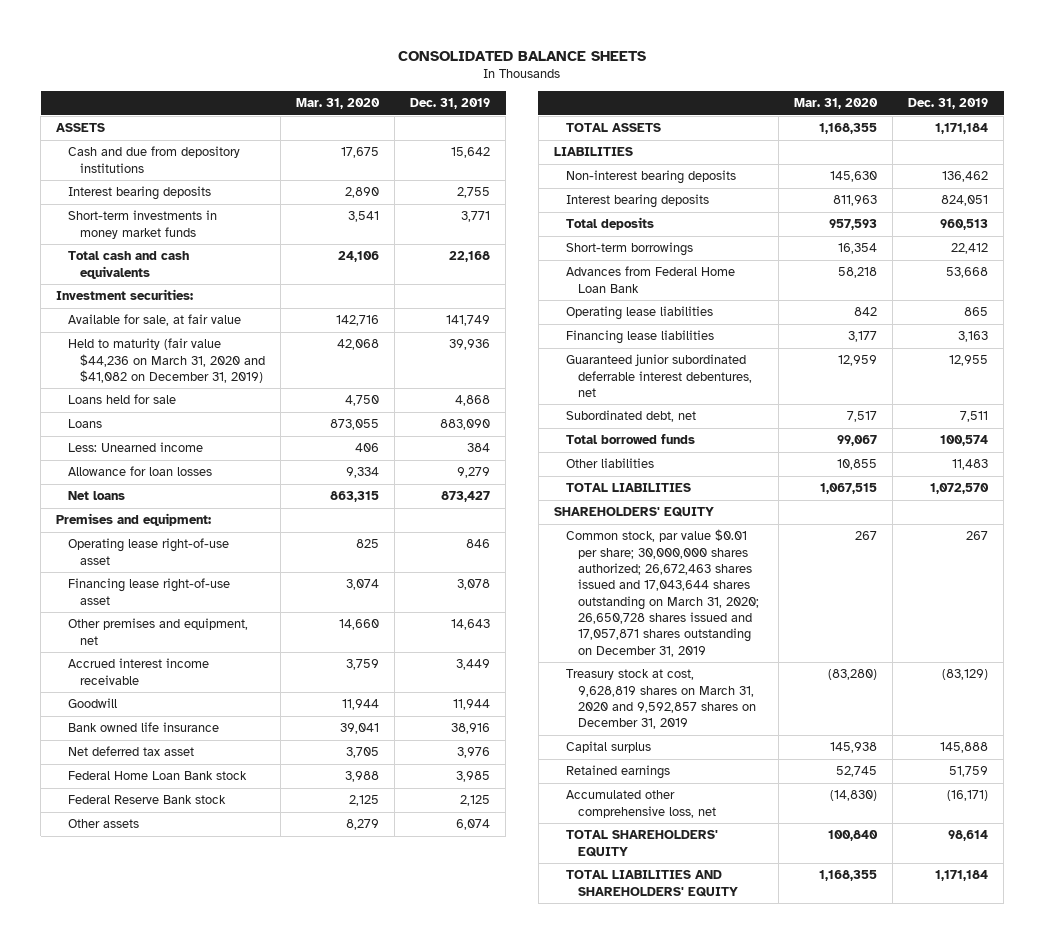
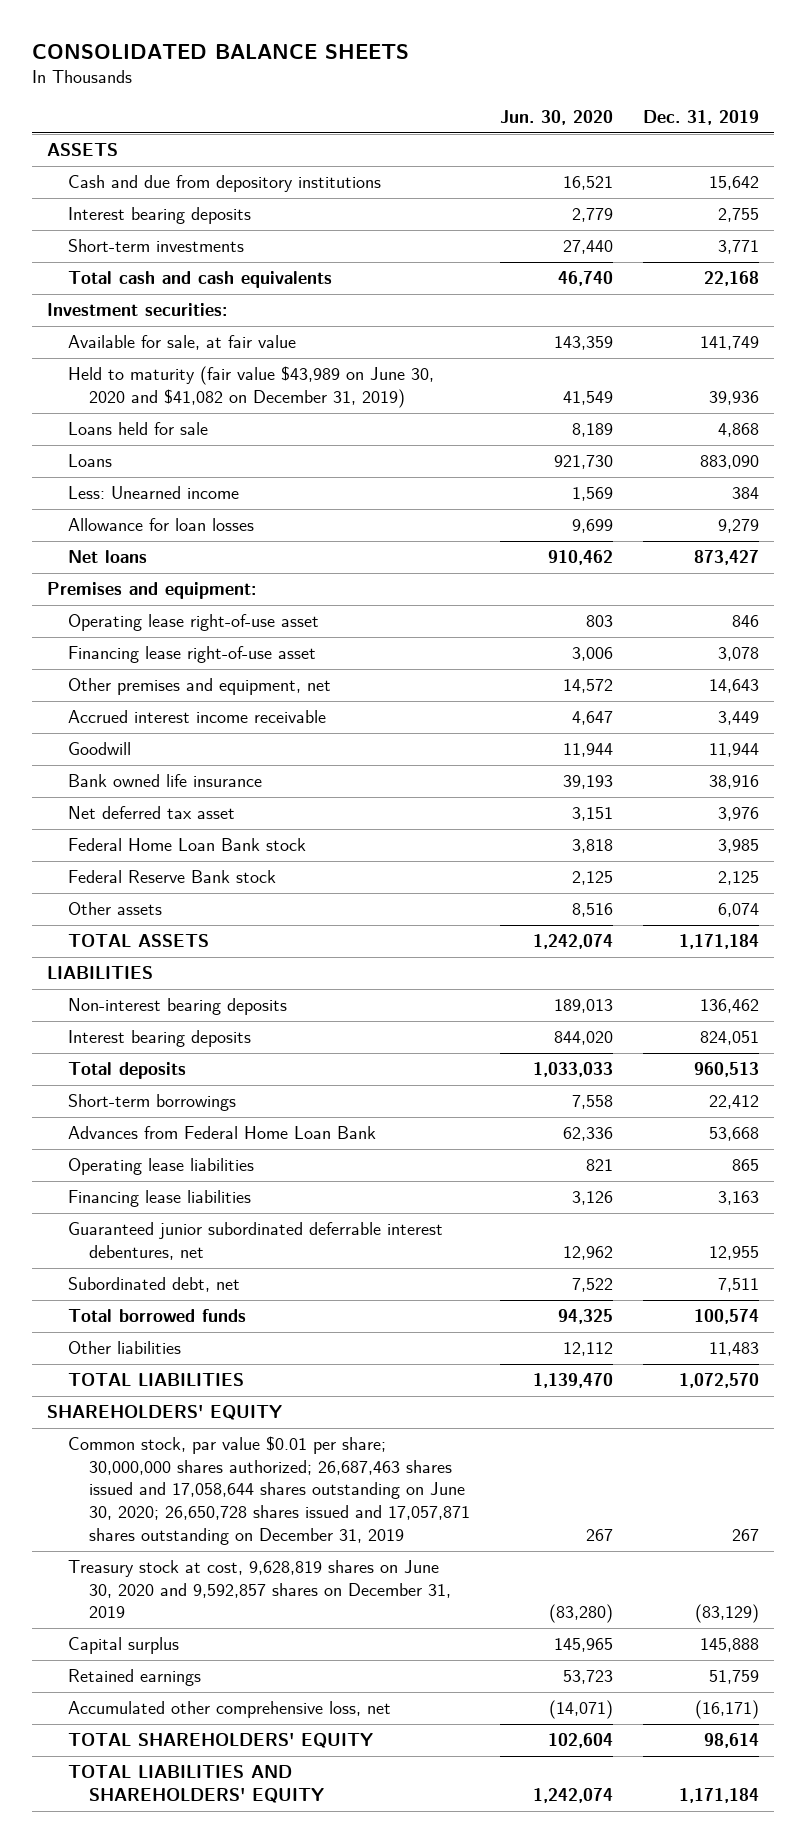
- | Mar. 31, 2020 | Dec. 31, 2019
+ | Jun. 30, 2020 | Dec. 31, 2019
- Short-term investments in money market funds | 3,541 | 3,771
+ Short-term investments | 27,440 | 3,771
- Held to maturity (fair value $44,236 on March 31, 2020 and $41,082 on December 31, 2019) | 42,068 | 39,936
+ Held to maturity (fair value $43,989 on June 30, 2020 and $41,082 on December 31, 2019) | 41,549 | 39,936
- Common stock, par value $0.01 per share; 30,000,000 shares authorized; 26,672,463 shares issued and 17,043,644 shares outstanding on March 31, 2020; 26,650,728 shares issued and 17,057,871 shares outstanding on December 31, 2019 | 267 | 267
- Treasury stock at cost, 9,628,819 shares on March 31, 2020 and 9,592,857 shares on December 31, 2019 | (83,280) | (83,129)
+ Common stock, par value $0.01 per share; 30,000,000 shares authorized; 26,687,463 shares issued and 17,058,644 shares outstanding on June 30, 2020; 26,650,728 shares issued and 17,057,871 shares outstanding on December 31, 2019 | 267 | 267
+ Treasury stock at cost, 9,628,819 shares on June 30, 2020 and 9,592,857 shares on December 31, 2019 | (83,280) | (83,129)

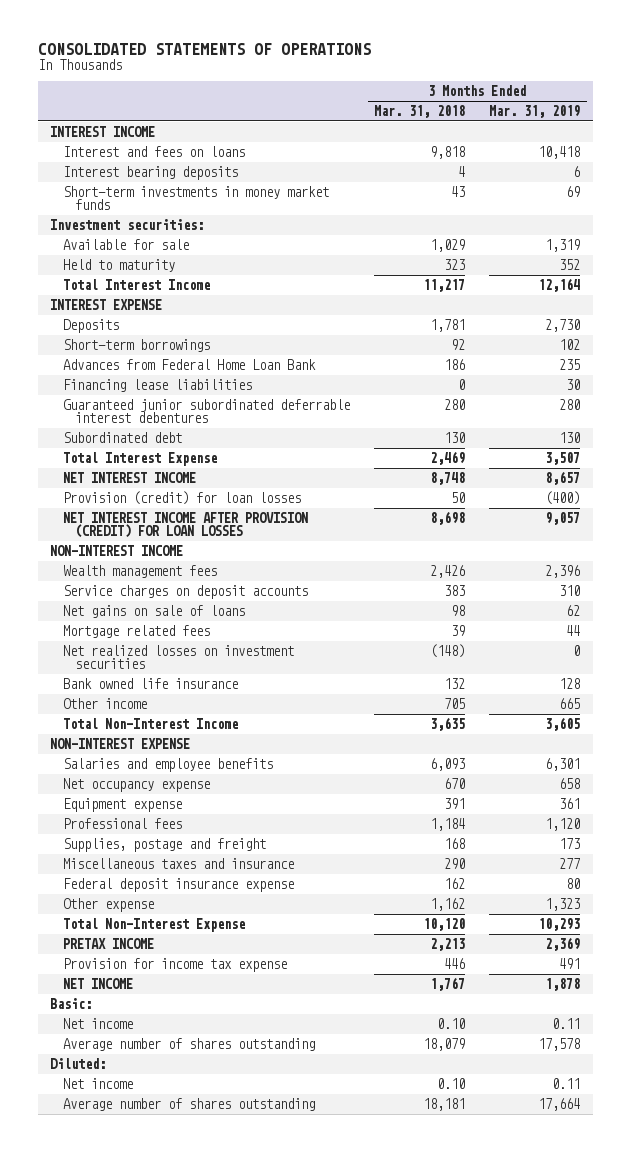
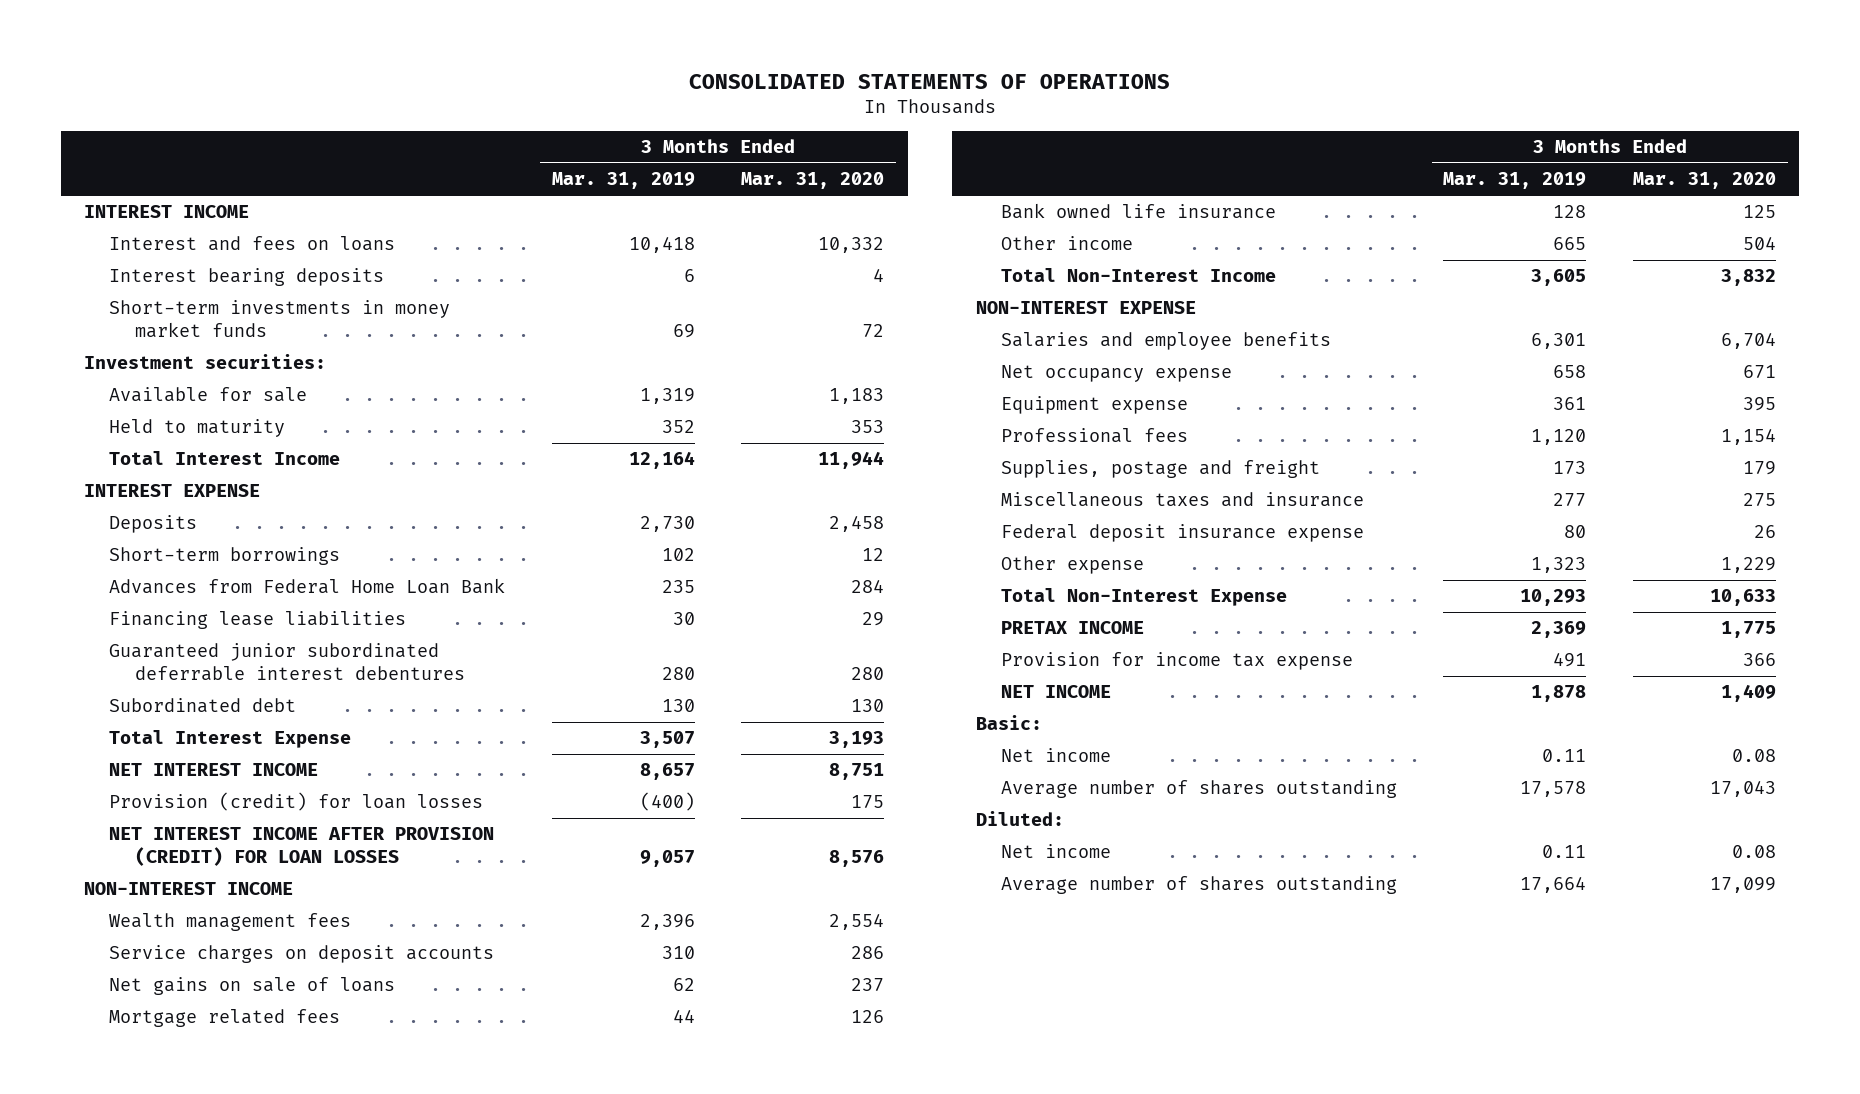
- | 3 Months Ended Mar. 31, 2018 | 3 Months Ended Mar. 31, 2019
+ | 3 Months Ended Mar. 31, 2019 | 3 Months Ended Mar. 31, 2020
- Net realized losses on investment securities | (148) | 0

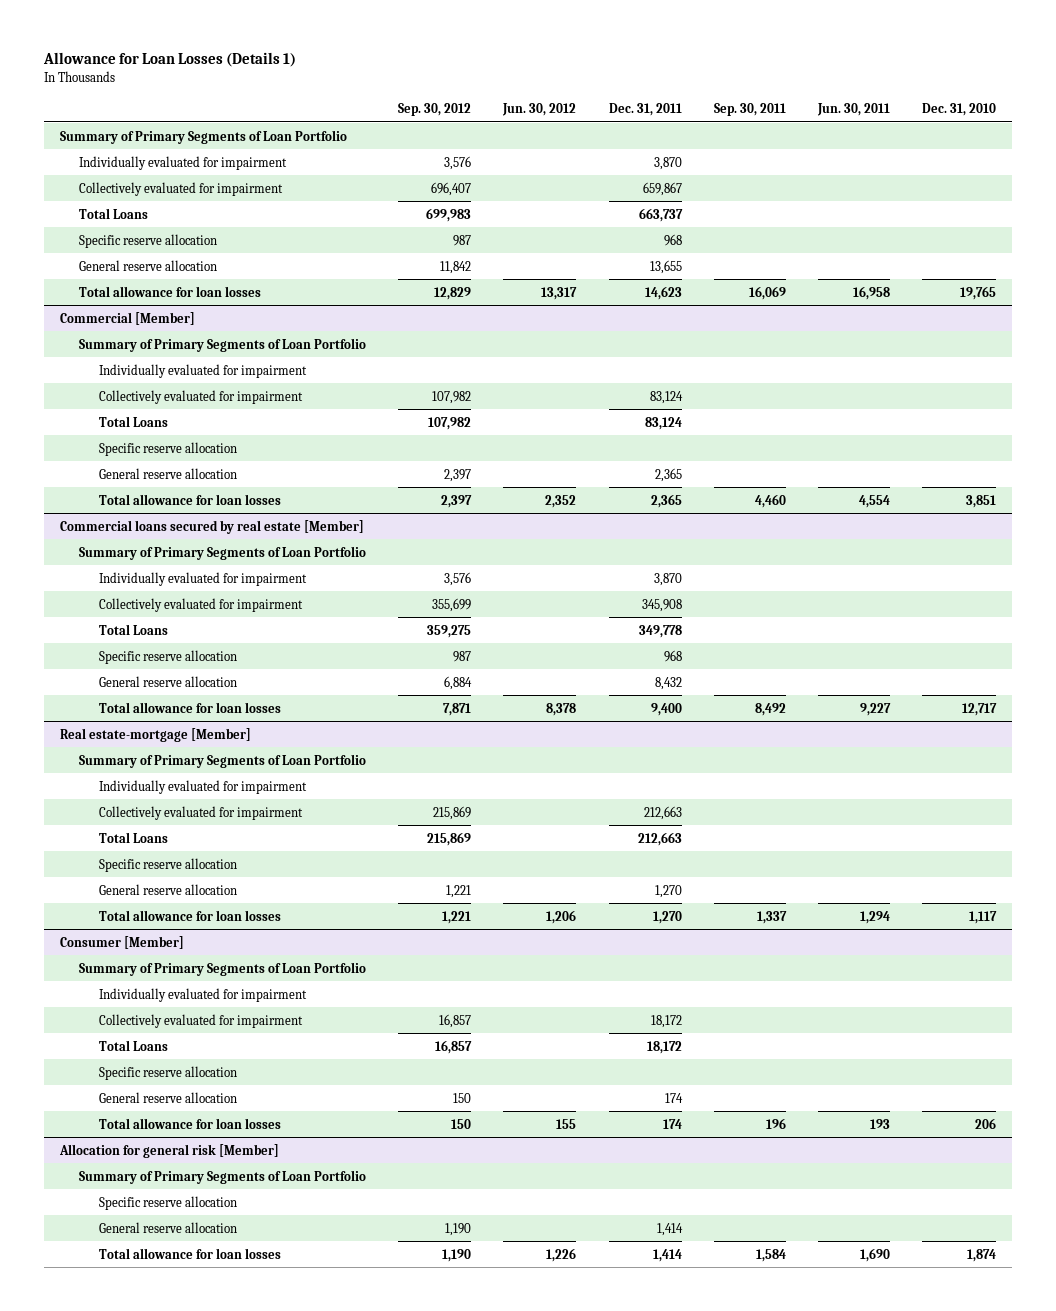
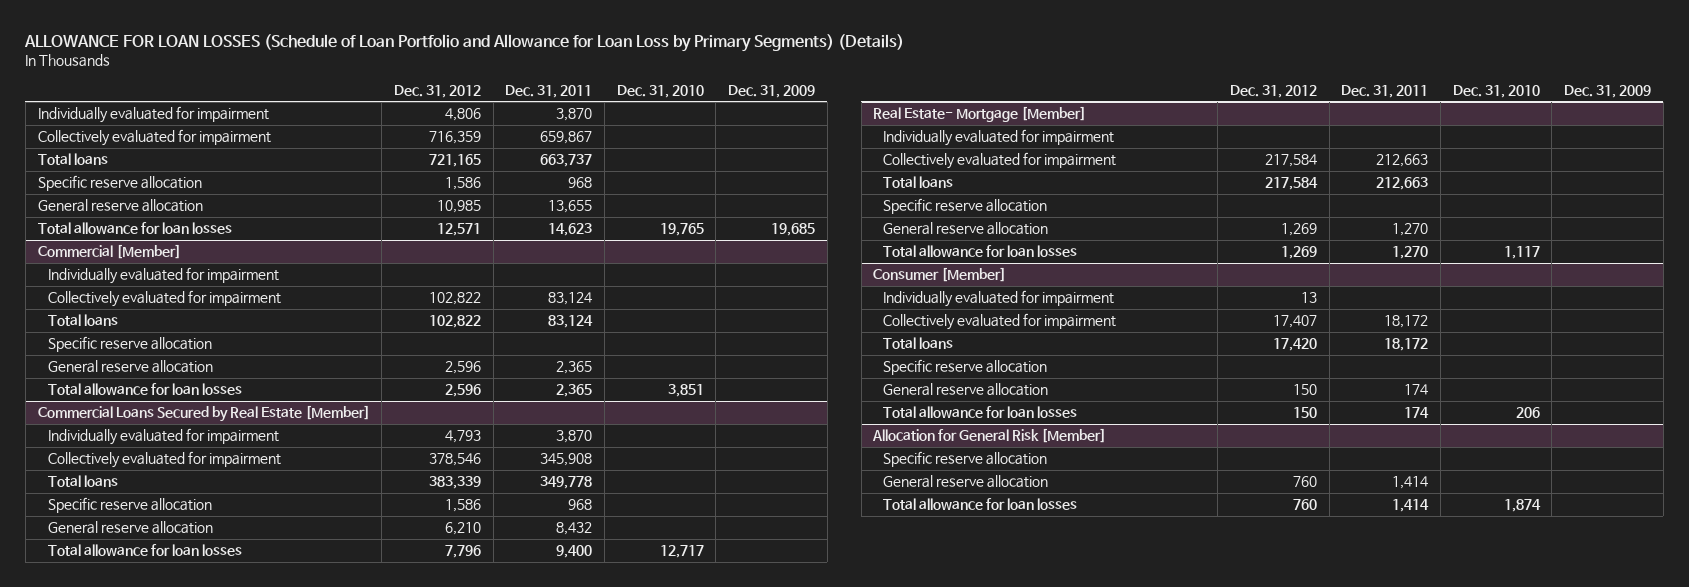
- Allowance for Loan Losses (Details 1)
+ ALLOWANCE FOR LOAN LOSSES (Schedule of Loan Portfolio and Allowance for Loan Loss by Primary Segments) (Details)
- | Sep. 30, 2012 | Jun. 30, 2012 | Dec. 31, 2011 | Sep. 30, 2011 | Jun. 30, 2011 | Dec. 31, 2010
+ | Dec. 31, 2012 | Dec. 31, 2011 | Dec. 31, 2010 | Dec. 31, 2009
- Summary of Primary Segments of Loan Portfolio
- Total Loans | 699,983 | | 663,737 | | |
+ Total loans | 721,165 | 663,737 | |
@ Commercial [Member]
- Summary of Primary Segments of Loan Portfolio
- Total Loans | 107,982 | | 83,124 | | |
+ Total loans | 102,822 | 83,124 | |
- Commercial loans secured by real estate [Member]
- Summary of Primary Segments of Loan Portfolio
+ Commercial Loans Secured by Real Estate [Member]
- Total Loans | 359,275 | | 349,778 | | |
+ Total loans | 383,339 | 349,778 | |
- Real estate-mortgage [Member]
- Summary of Primary Segments of Loan Portfolio
+ Real Estate- Mortgage [Member]
- Total Loans | 215,869 | | 212,663 | | |
+ Total loans | 217,584 | 212,663 | |
@ Consumer [Member]
- Summary of Primary Segments of Loan Portfolio
- Total Loans | 16,857 | | 18,172 | | |
+ Total loans | 17,420 | 18,172 | |
- Allocation for general risk [Member]
- Summary of Primary Segments of Loan Portfolio
+ Allocation for General Risk [Member]

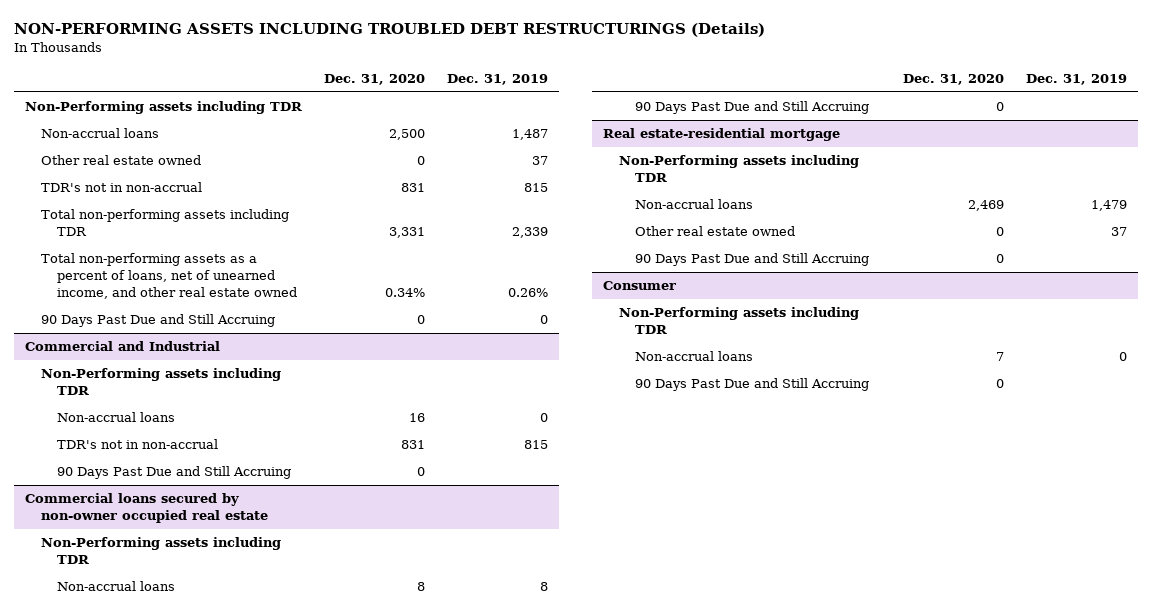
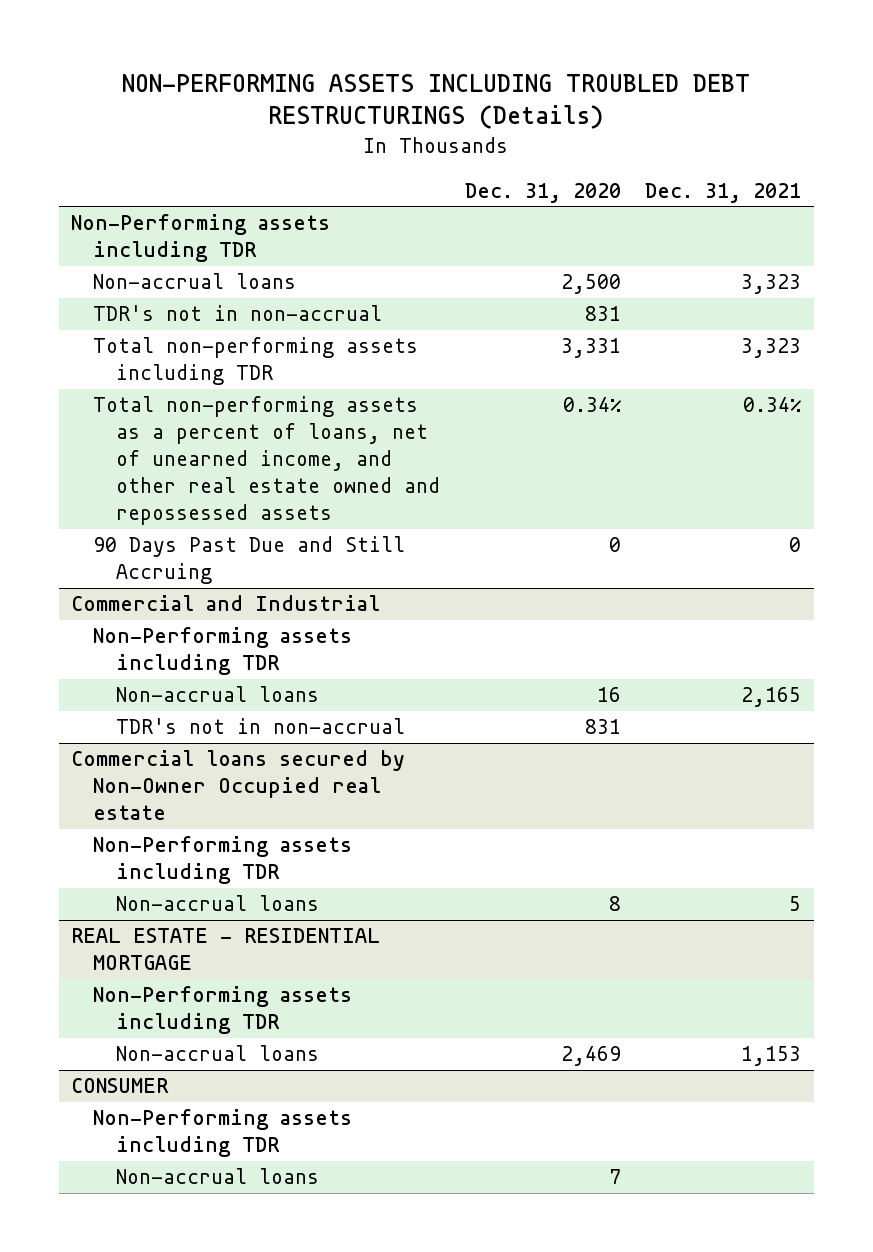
- | Dec. 31, 2020 | Dec. 31, 2019
+ | Dec. 31, 2020 | Dec. 31, 2021
- Other real estate owned | 0 | 37
- Total non-performing assets as a percent of loans, net of unearned income, and other real estate owned | 0.34% | 0.26%
+ Total non-performing assets as a percent of loans, net of unearned income, and other real estate owned and repossessed assets | 0.34% | 0.34%
@ Commercial and Industrial
- 90 Days Past Due and Still Accruing | 0 |
- Commercial loans secured by non-owner occupied real estate
+ Commercial loans secured by Non-Owner Occupied real estate
- 90 Days Past Due and Still Accruing | 0 |
- Real estate-residential mortgage
+ REAL ESTATE - RESIDENTIAL MORTGAGE
- Other real estate owned | 0 | 37
- 90 Days Past Due and Still Accruing | 0 |
- Consumer
+ CONSUMER
- 90 Days Past Due and Still Accruing | 0 |

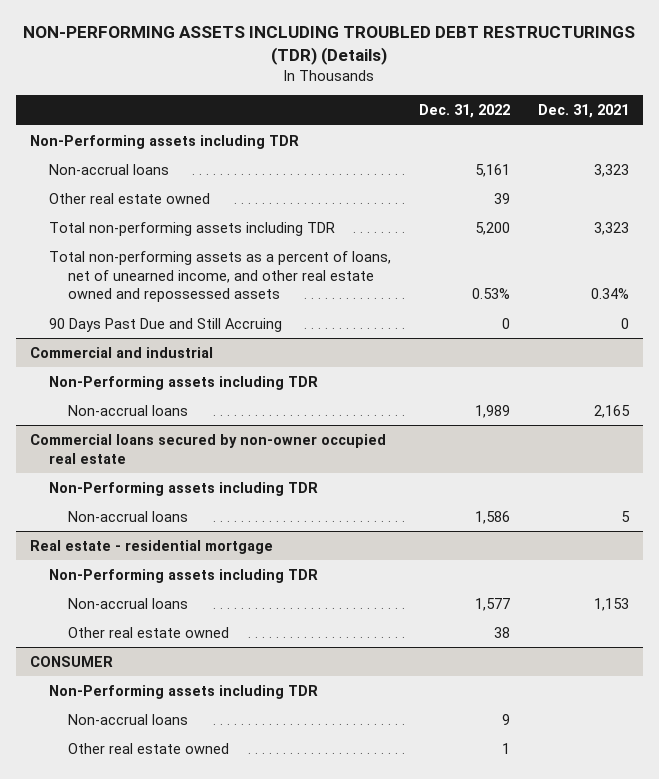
- NON-PERFORMING ASSETS INCLUDING TROUBLED DEBT RESTRUCTURINGS (Details)
+ NON-PERFORMING ASSETS INCLUDING TROUBLED DEBT RESTRUCTURINGS (TDR) (Details)
- | Dec. 31, 2020 | Dec. 31, 2021
+ | Dec. 31, 2022 | Dec. 31, 2021
- TDR's not in non-accrual | 831 |
+ Other real estate owned | 39 |
- Commercial and Industrial
+ Commercial and industrial
- TDR's not in non-accrual | 831 |
- Commercial loans secured by Non-Owner Occupied real estate
+ Commercial loans secured by non-owner occupied real estate
- REAL ESTATE - RESIDENTIAL MORTGAGE
+ Real estate - residential mortgage
+ Other real estate owned | 38 |
@ CONSUMER
+ Other real estate owned | 1 |

